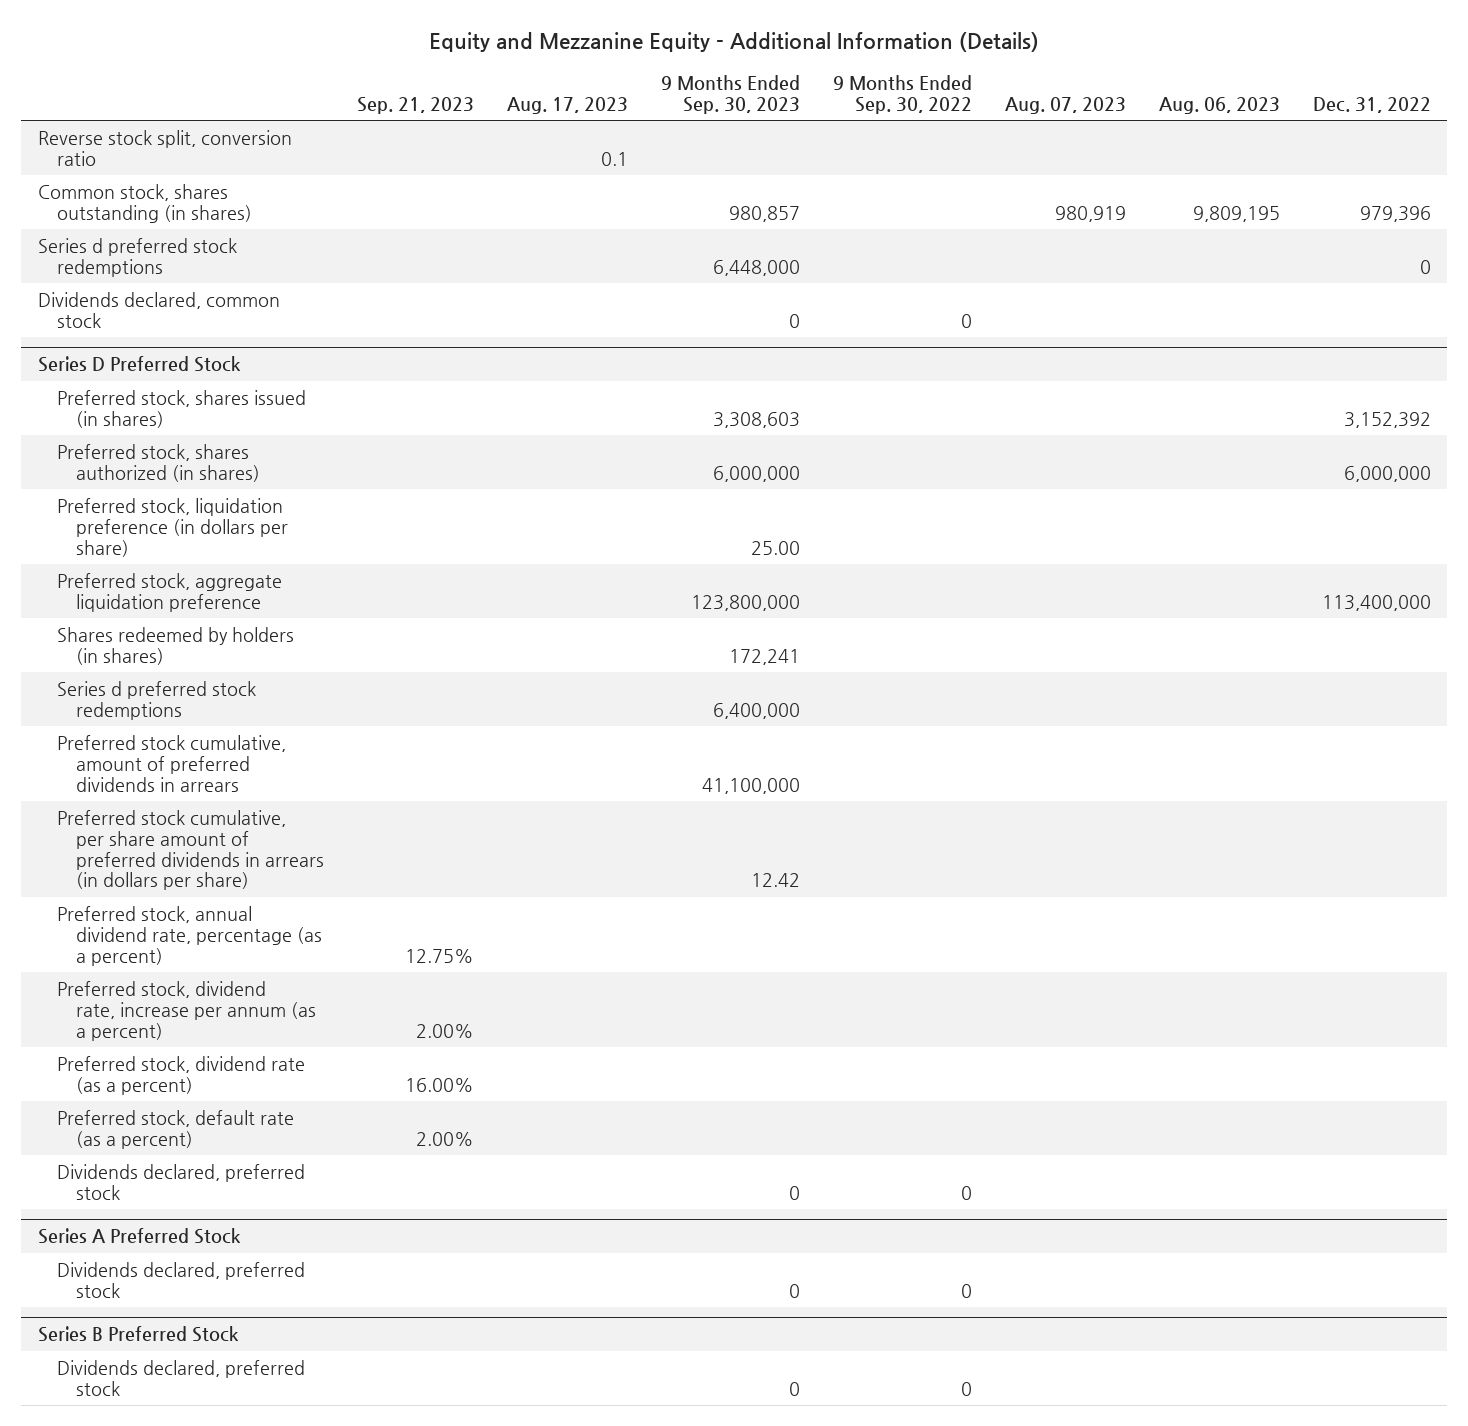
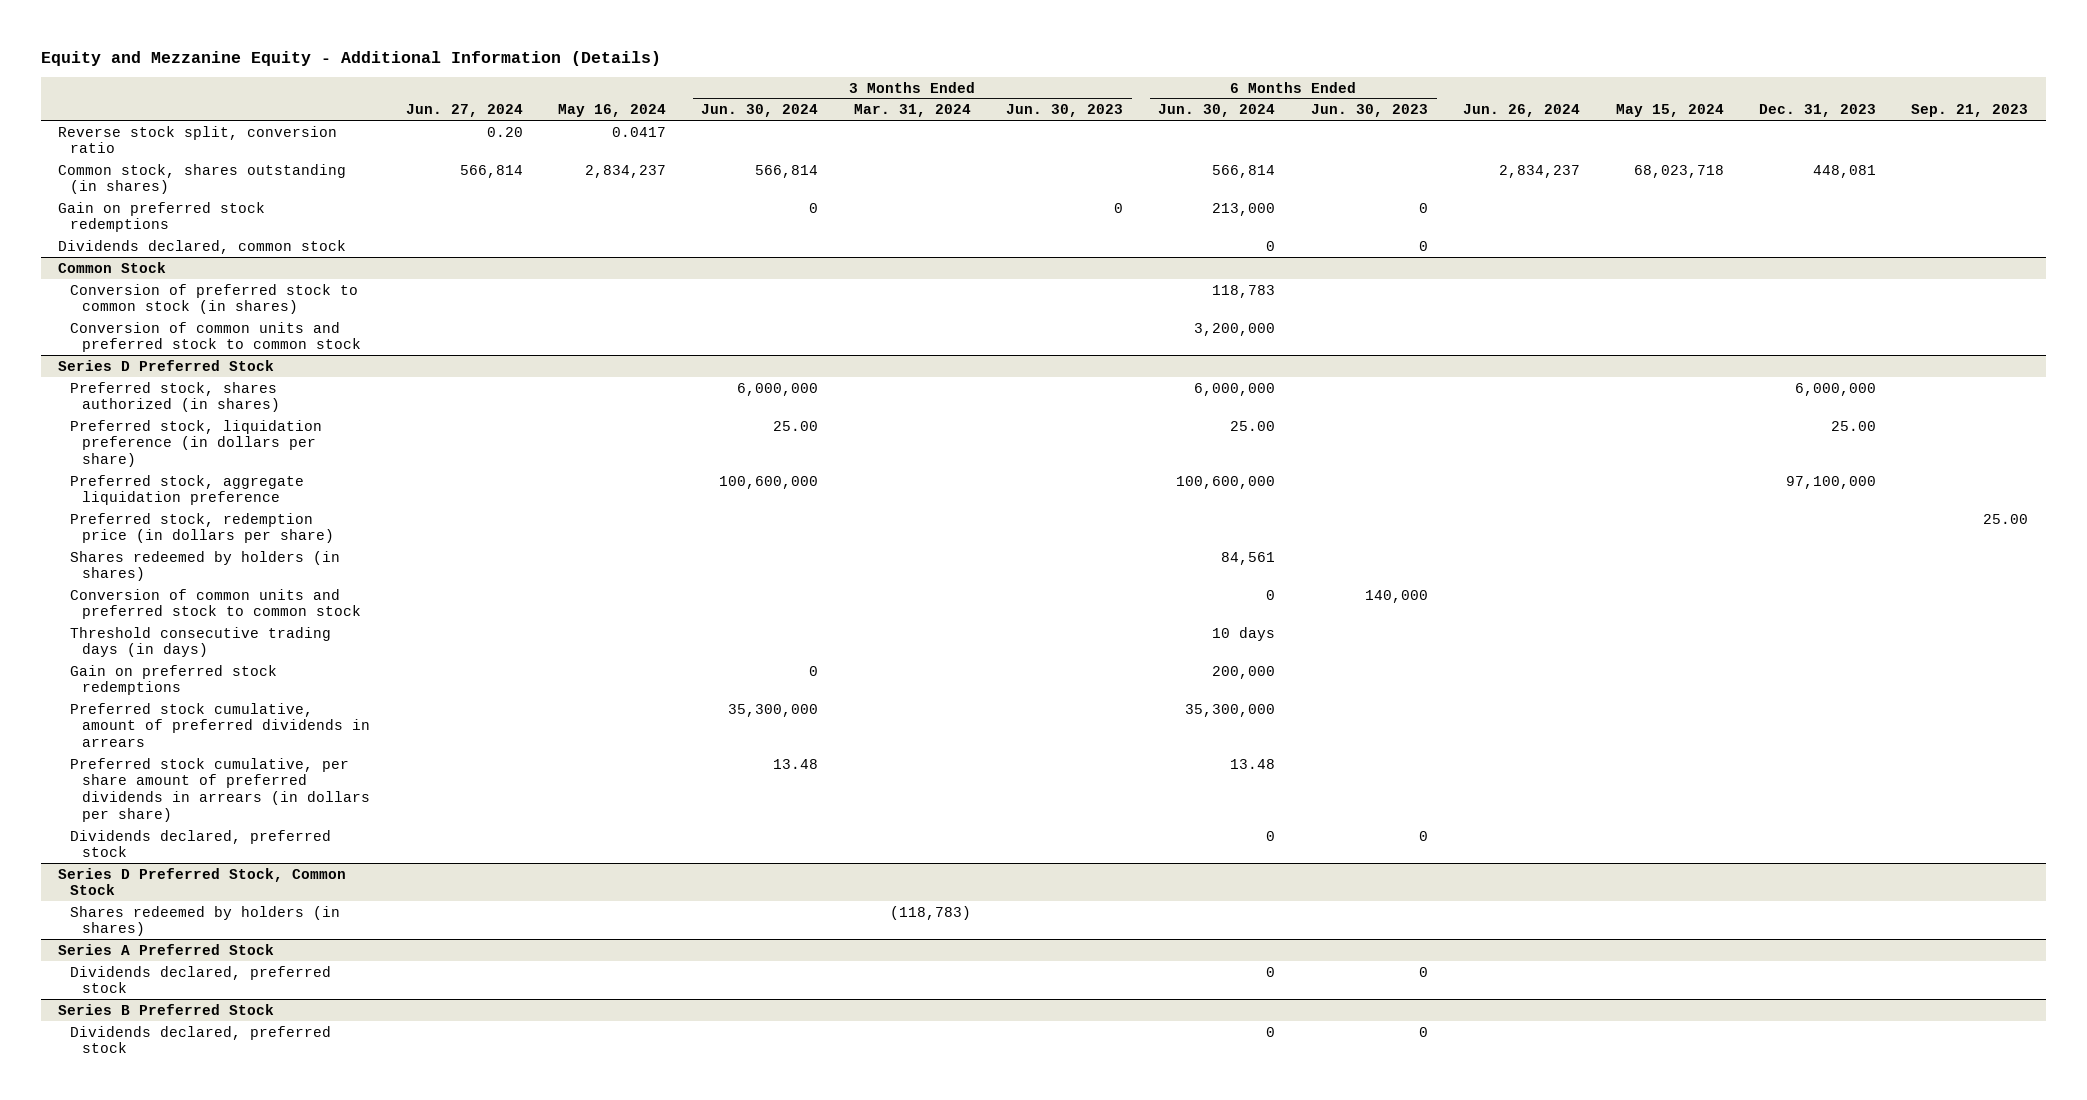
- | Sep. 21, 2023 | Aug. 17, 2023 | 9 Months Ended Sep. 30, 2023 | 9 Months Ended Sep. 30, 2022 | Aug. 07, 2023 | Aug. 06, 2023 | Dec. 31, 2022
+ | Jun. 27, 2024 | May 16, 2024 | 3 Months Ended Jun. 30, 2024 | 3 Months Ended Mar. 31, 2024 | 3 Months Ended Jun. 30, 2023 | 6 Months Ended Jun. 30, 2024 | 6 Months Ended Jun. 30, 2023 | Jun. 26, 2024 | May 15, 2024 | Dec. 31, 2023 | Sep. 21, 2023
- Series d preferred stock redemptions | | | 6,448,000 | | | | 0
+ Gain on preferred stock redemptions | | | 0 | | 0 | 213,000 | 0 | | | |
+ Common Stock
+ Conversion of preferred stock to common stock (in shares) | | | | | | 118,783 | | | | |
+ Conversion of common units and preferred stock to common stock | | | | | | 3,200,000 | | | | |
@ Series D Preferred Stock
- Preferred stock, shares issued (in shares) | | | 3,308,603 | | | | 3,152,392
+ Preferred stock, redemption price (in dollars per share) | | | | | | | | | | | 25.00
- Series d preferred stock redemptions | | | 6,400,000 | | | |
+ Conversion of common units and preferred stock to common stock | | | | | | 0 | 140,000 | | | |
+ Threshold consecutive trading days (in days) | | | | | | 10 days | | | | |
+ Gain on preferred stock redemptions | | | 0 | | | 200,000 | | | | |
- Preferred stock, annual dividend rate, percentage (as a percent) | 12.75% | | | | | |
- Preferred stock, dividend rate, increase per annum (as a percent) | 2.00% | | | | | |
- Preferred stock, dividend rate (as a percent) | 16.00% | | | | | |
- Preferred stock, default rate (as a percent) | 2.00% | | | | | |
+ Series D Preferred Stock, Common Stock
+ Shares redeemed by holders (in shares) | | | | (118,783) | | | | | | |

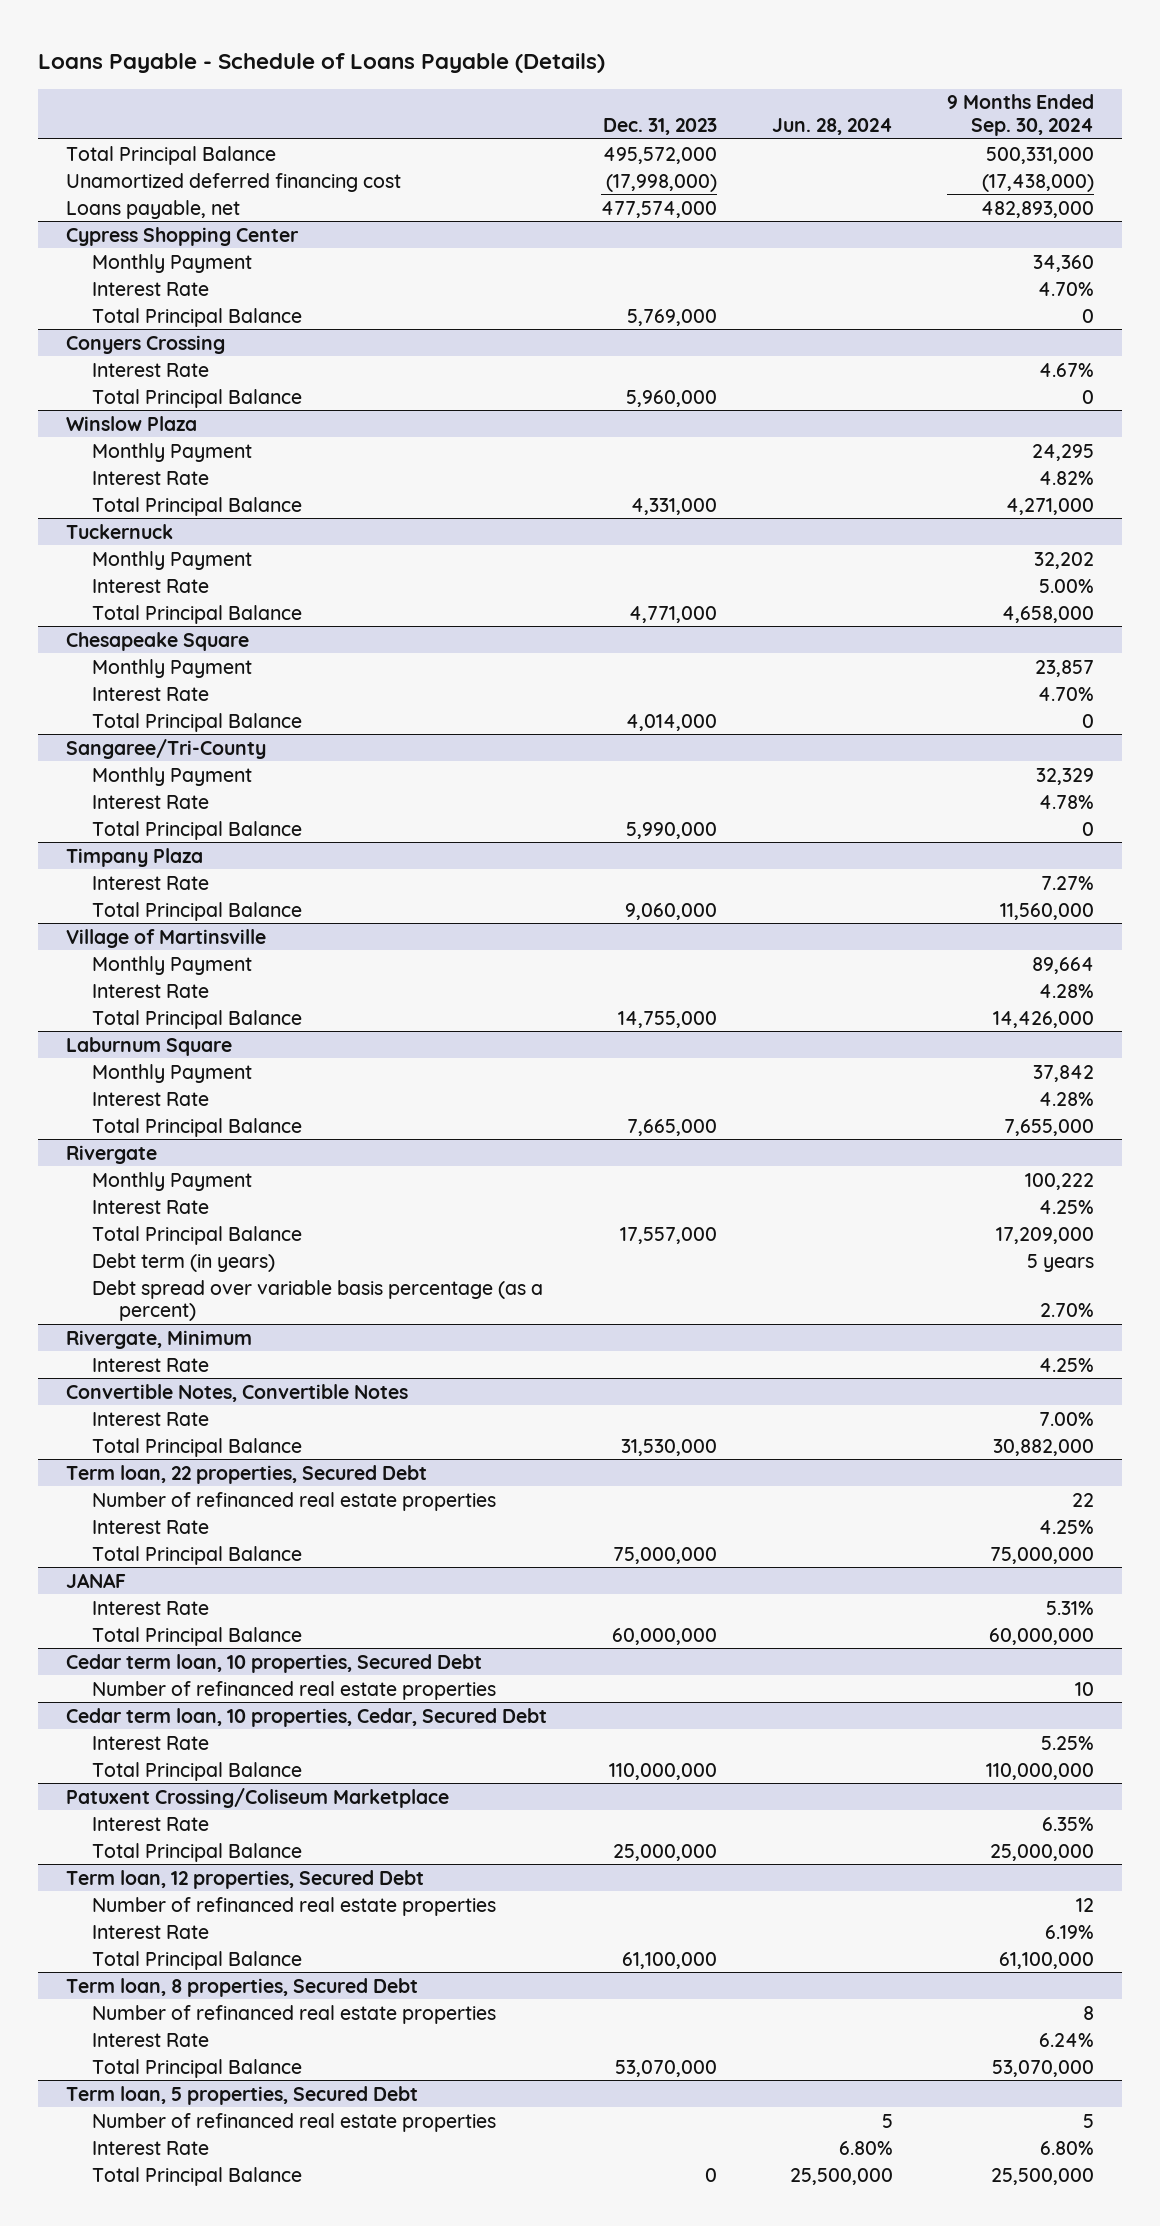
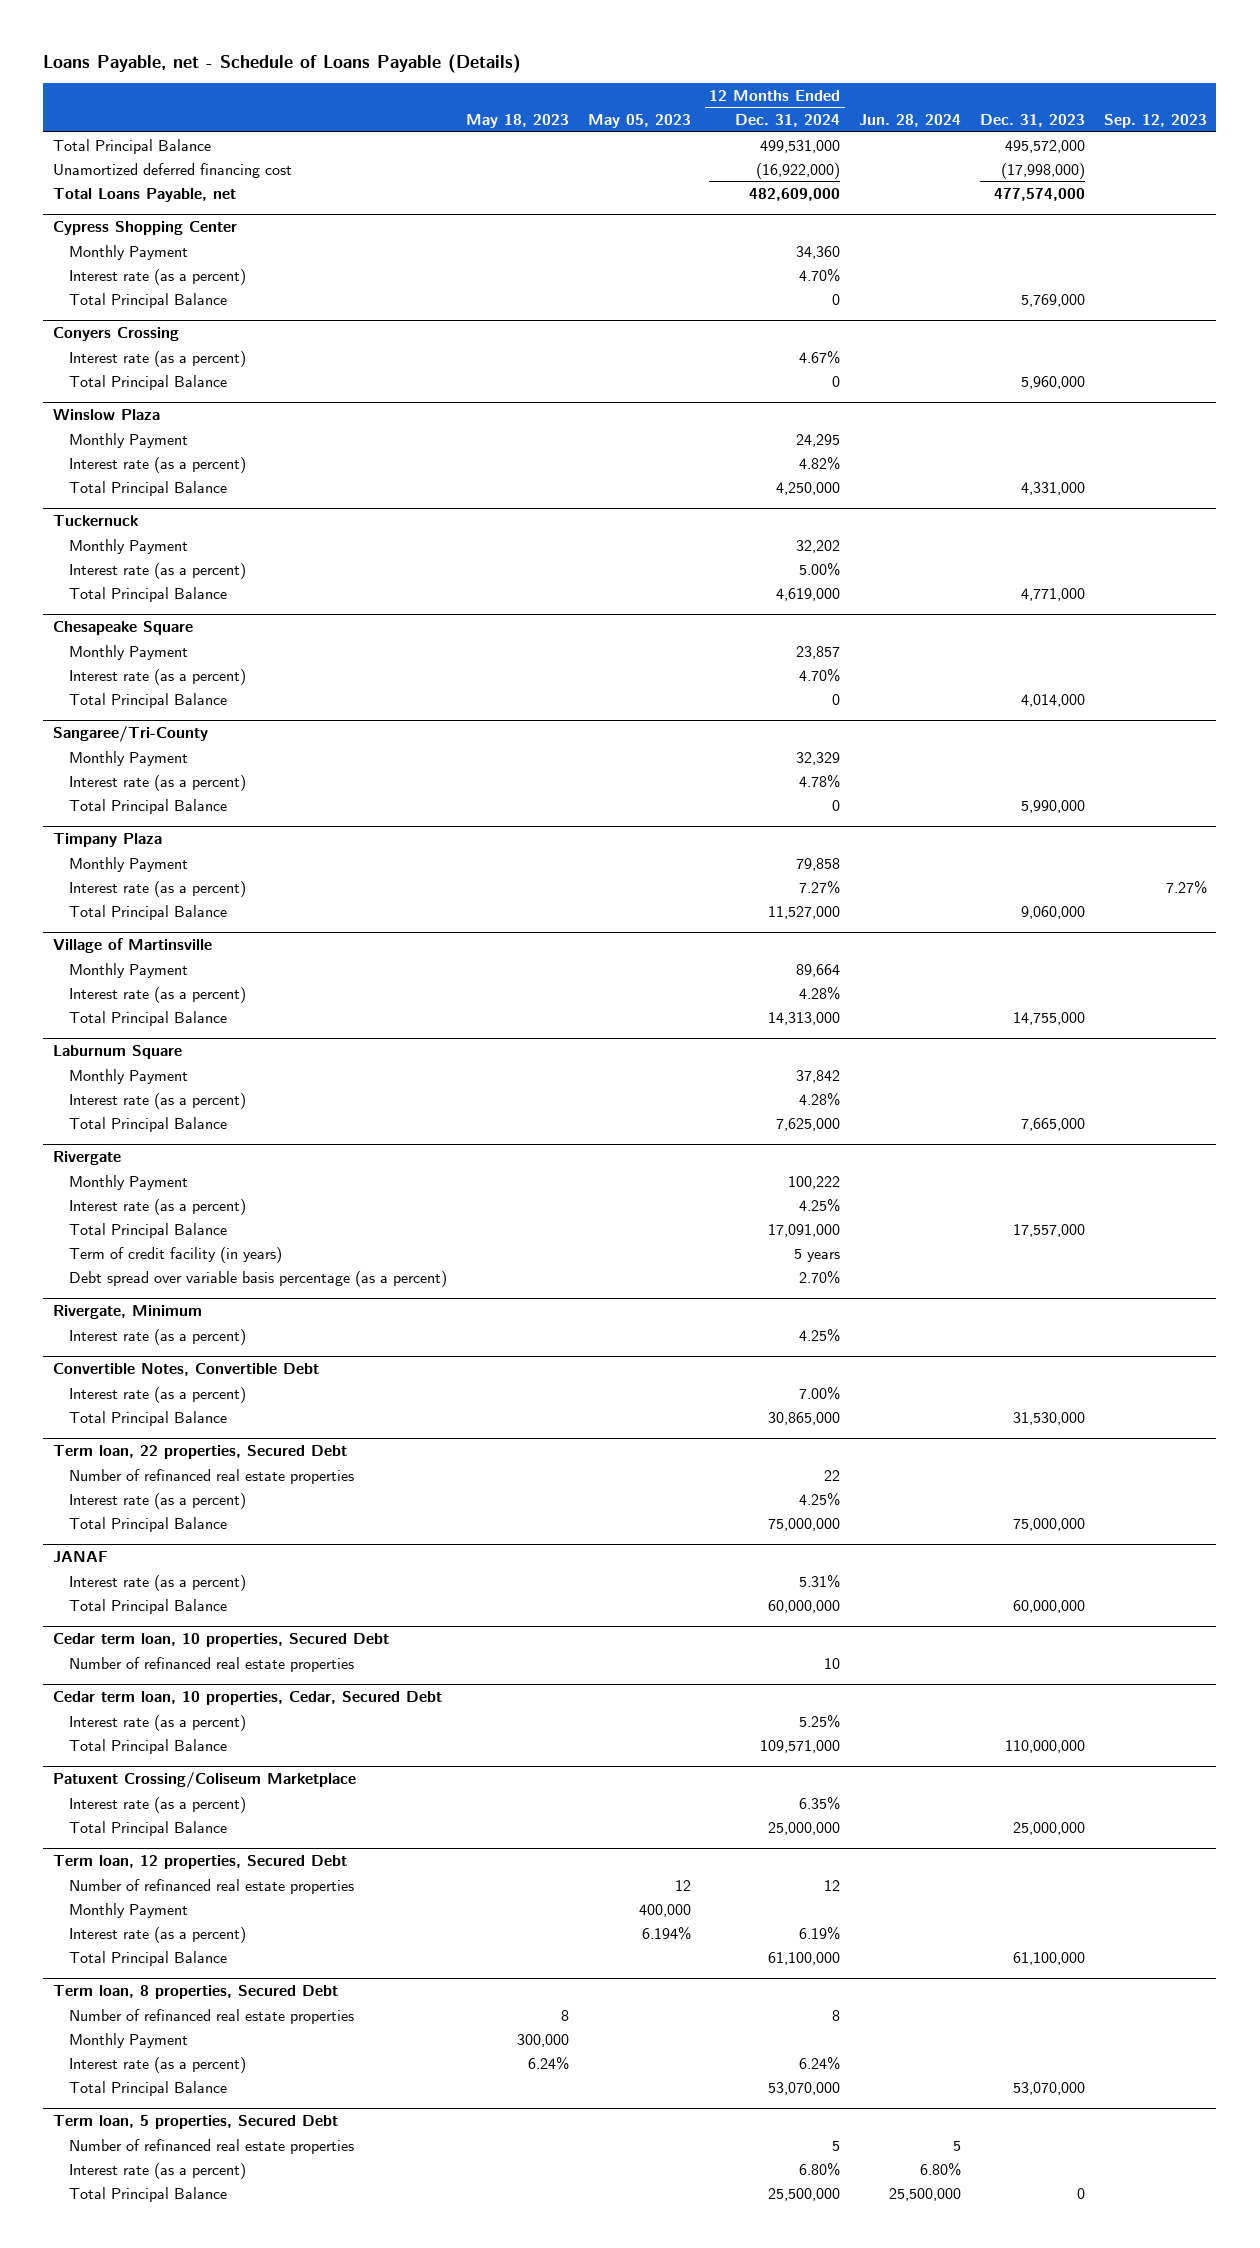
- Loans Payable - Schedule of Loans Payable (Details)
+ Loans Payable, net - Schedule of Loans Payable (Details)
- | Dec. 31, 2023 | Jun. 28, 2024 | 9 Months Ended Sep. 30, 2024
+ | May 18, 2023 | May 05, 2023 | 12 Months Ended Dec. 31, 2024 | Jun. 28, 2024 | Dec. 31, 2023 | Sep. 12, 2023
- Loans payable, net | 477,574,000 | | 482,893,000
+ Total Loans Payable, net | | | 482,609,000 | | 477,574,000 |
@ Cypress Shopping Center
- Interest Rate | | | 4.70%
+ Interest rate (as a percent) | | | 4.70% | | |
@ Conyers Crossing
- Interest Rate | | | 4.67%
+ Interest rate (as a percent) | | | 4.67% | | |
@ Winslow Plaza
- Interest Rate | | | 4.82%
+ Interest rate (as a percent) | | | 4.82% | | |
@ Tuckernuck
- Interest Rate | | | 5.00%
+ Interest rate (as a percent) | | | 5.00% | | |
@ Chesapeake Square
- Interest Rate | | | 4.70%
+ Interest rate (as a percent) | | | 4.70% | | |
@ Sangaree/Tri-County
- Interest Rate | | | 4.78%
+ Interest rate (as a percent) | | | 4.78% | | |
@ Timpany Plaza
- Interest Rate | | | 7.27%
+ Monthly Payment | | | 79,858 | | |
+ Interest rate (as a percent) | | | 7.27% | | | 7.27%
@ Village of Martinsville
- Interest Rate | | | 4.28%
+ Interest rate (as a percent) | | | 4.28% | | |
@ Laburnum Square
- Interest Rate | | | 4.28%
+ Interest rate (as a percent) | | | 4.28% | | |
@ Rivergate
- Interest Rate | | | 4.25%
+ Interest rate (as a percent) | | | 4.25% | | |
- Debt term (in years) | | | 5 years
+ Term of credit facility (in years) | | | 5 years | | |
@ Rivergate, Minimum
- Interest Rate | | | 4.25%
- Convertible Notes, Convertible Notes
- Interest Rate | | | 7.00%
@ Rivergate, Minimum
+ Interest rate (as a percent) | | | 4.25% | | |
+ Convertible Notes, Convertible Debt
+ Interest rate (as a percent) | | | 7.00% | | |
@ Term loan, 22 properties, Secured Debt
- Interest Rate | | | 4.25%
+ Interest rate (as a percent) | | | 4.25% | | |
@ JANAF
- Interest Rate | | | 5.31%
+ Interest rate (as a percent) | | | 5.31% | | |
@ Cedar term loan, 10 properties, Cedar, Secured Debt
- Interest Rate | | | 5.25%
+ Interest rate (as a percent) | | | 5.25% | | |
@ Patuxent Crossing/Coliseum Marketplace
- Interest Rate | | | 6.35%
+ Interest rate (as a percent) | | | 6.35% | | |
@ Term loan, 12 properties, Secured Debt
- Interest Rate | | | 6.19%
+ Monthly Payment | | 400,000 | | | |
+ Interest rate (as a percent) | | 6.194% | 6.19% | | |
@ Term loan, 8 properties, Secured Debt
- Interest Rate | | | 6.24%
+ Monthly Payment | 300,000 | | | | |
+ Interest rate (as a percent) | 6.24% | | 6.24% | | |
@ Term loan, 5 properties, Secured Debt
- Interest Rate | | 6.80% | 6.80%
+ Interest rate (as a percent) | | | 6.80% | 6.80% | |

